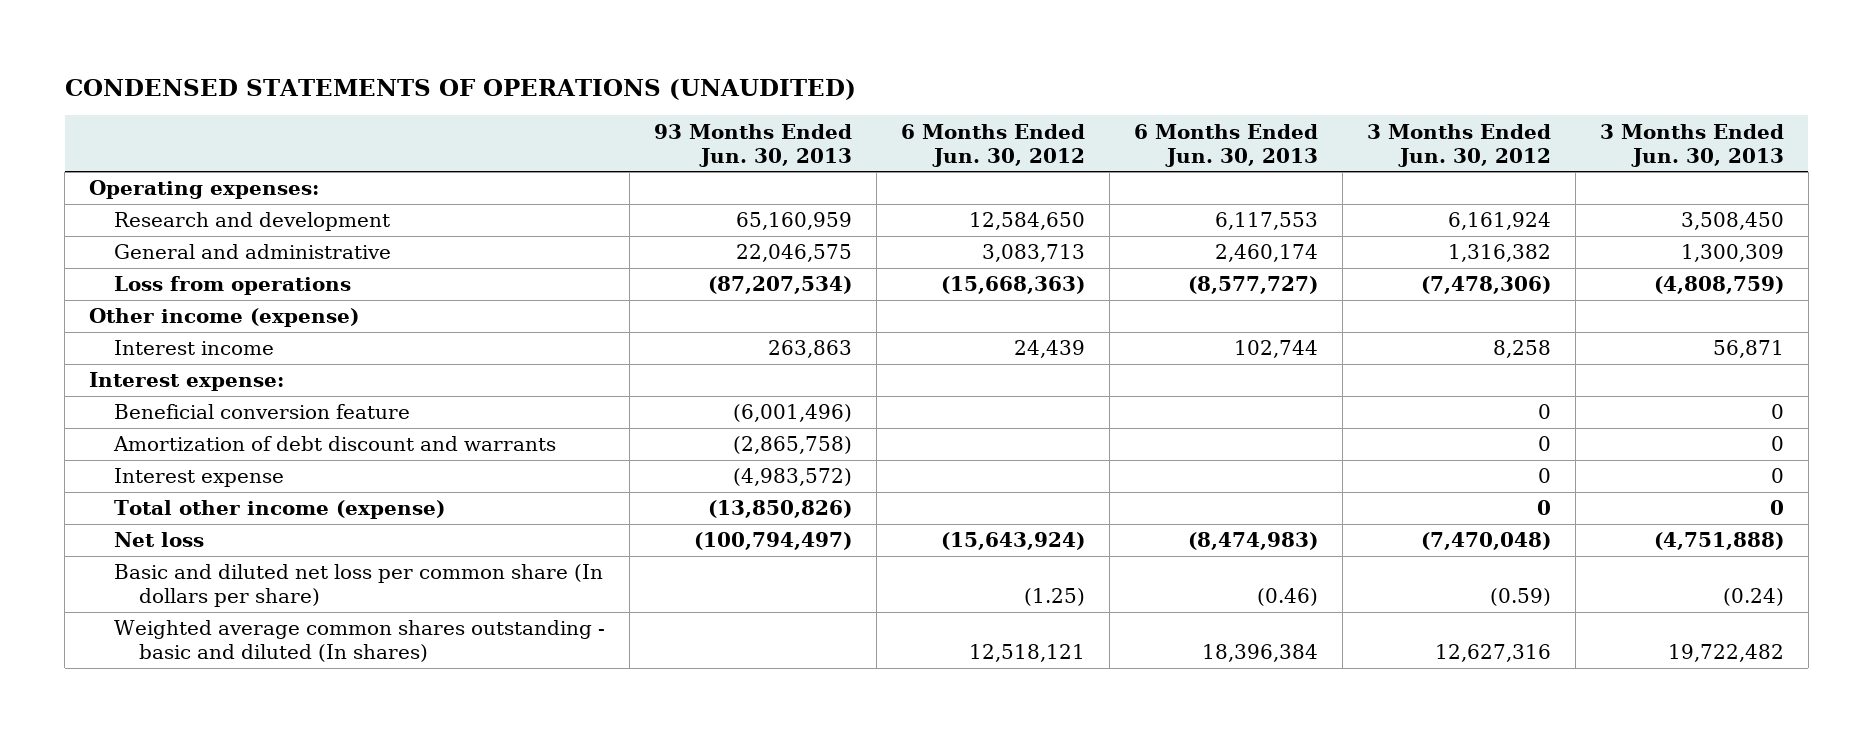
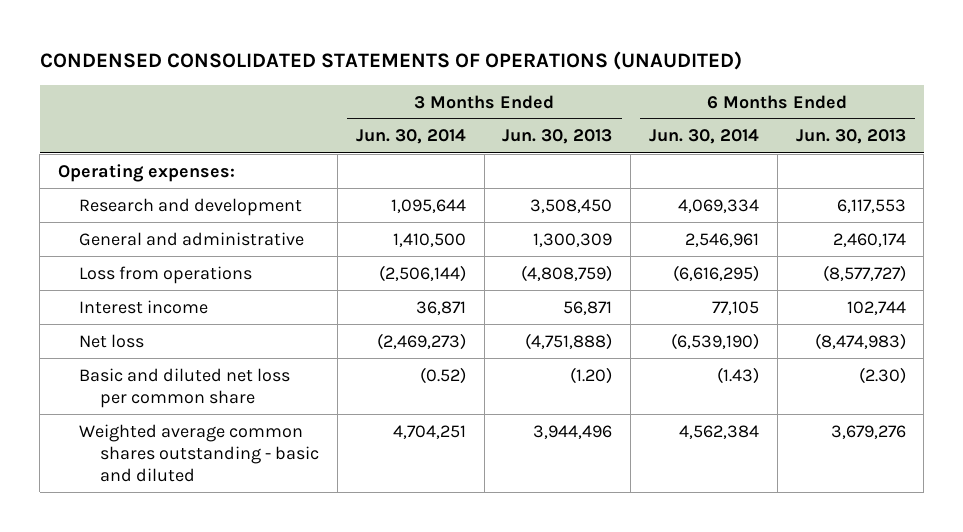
- CONDENSED STATEMENTS OF OPERATIONS (UNAUDITED)
+ CONDENSED CONSOLIDATED STATEMENTS OF OPERATIONS (UNAUDITED)
- | 93 Months Ended Jun. 30, 2013 | 6 Months Ended Jun. 30, 2012 | 6 Months Ended Jun. 30, 2013 | 3 Months Ended Jun. 30, 2012 | 3 Months Ended Jun. 30, 2013
+ | 3 Months Ended Jun. 30, 2014 | 3 Months Ended Jun. 30, 2013 | 6 Months Ended Jun. 30, 2014 | 6 Months Ended Jun. 30, 2013
- Other income (expense)
- Interest expense:
- Beneficial conversion feature | (6,001,496) | | | 0 | 0
- Amortization of debt discount and warrants | (2,865,758) | | | 0 | 0
- Interest expense | (4,983,572) | | | 0 | 0
- Total other income (expense) | (13,850,826) | | | 0 | 0
- Basic and diluted net loss per common share (In dollars per share) | | (1.25) | (0.46) | (0.59) | (0.24)
- Weighted average common shares outstanding - basic and diluted (In shares) | | 12,518,121 | 18,396,384 | 12,627,316 | 19,722,482
+ Basic and diluted net loss per common share | (0.52) | (1.20) | (1.43) | (2.30)
+ Weighted average common shares outstanding - basic and diluted | 4,704,251 | 3,944,496 | 4,562,384 | 3,679,276

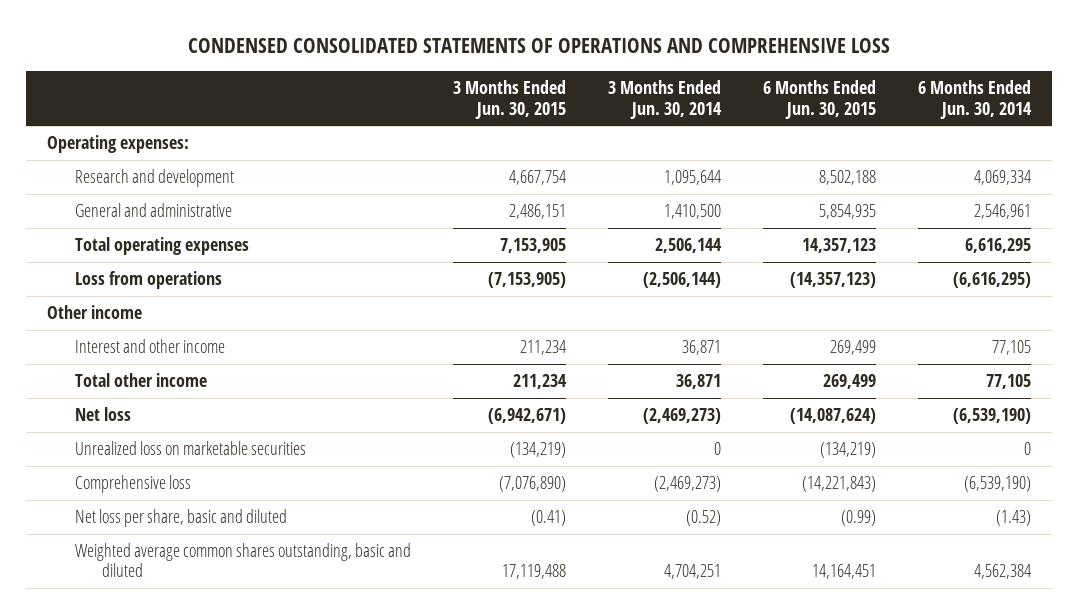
- CONDENSED CONSOLIDATED STATEMENTS OF OPERATIONS (UNAUDITED)
+ CONDENSED CONSOLIDATED STATEMENTS OF OPERATIONS AND COMPREHENSIVE LOSS
- | 3 Months Ended Jun. 30, 2014 | 3 Months Ended Jun. 30, 2013 | 6 Months Ended Jun. 30, 2014 | 6 Months Ended Jun. 30, 2013
+ | 3 Months Ended Jun. 30, 2015 | 3 Months Ended Jun. 30, 2014 | 6 Months Ended Jun. 30, 2015 | 6 Months Ended Jun. 30, 2014
+ Total operating expenses | 7,153,905 | 2,506,144 | 14,357,123 | 6,616,295
- Interest income | 36,871 | 56,871 | 77,105 | 102,744
+ Other income
+ Interest and other income | 211,234 | 36,871 | 269,499 | 77,105
+ Total other income | 211,234 | 36,871 | 269,499 | 77,105
- Basic and diluted net loss per common share | (0.52) | (1.20) | (1.43) | (2.30)
- Weighted average common shares outstanding - basic and diluted | 4,704,251 | 3,944,496 | 4,562,384 | 3,679,276
+ Unrealized loss on marketable securities | (134,219) | 0 | (134,219) | 0
+ Comprehensive loss | (7,076,890) | (2,469,273) | (14,221,843) | (6,539,190)
+ Net loss per share, basic and diluted | (0.41) | (0.52) | (0.99) | (1.43)
+ Weighted average common shares outstanding, basic and diluted | 17,119,488 | 4,704,251 | 14,164,451 | 4,562,384

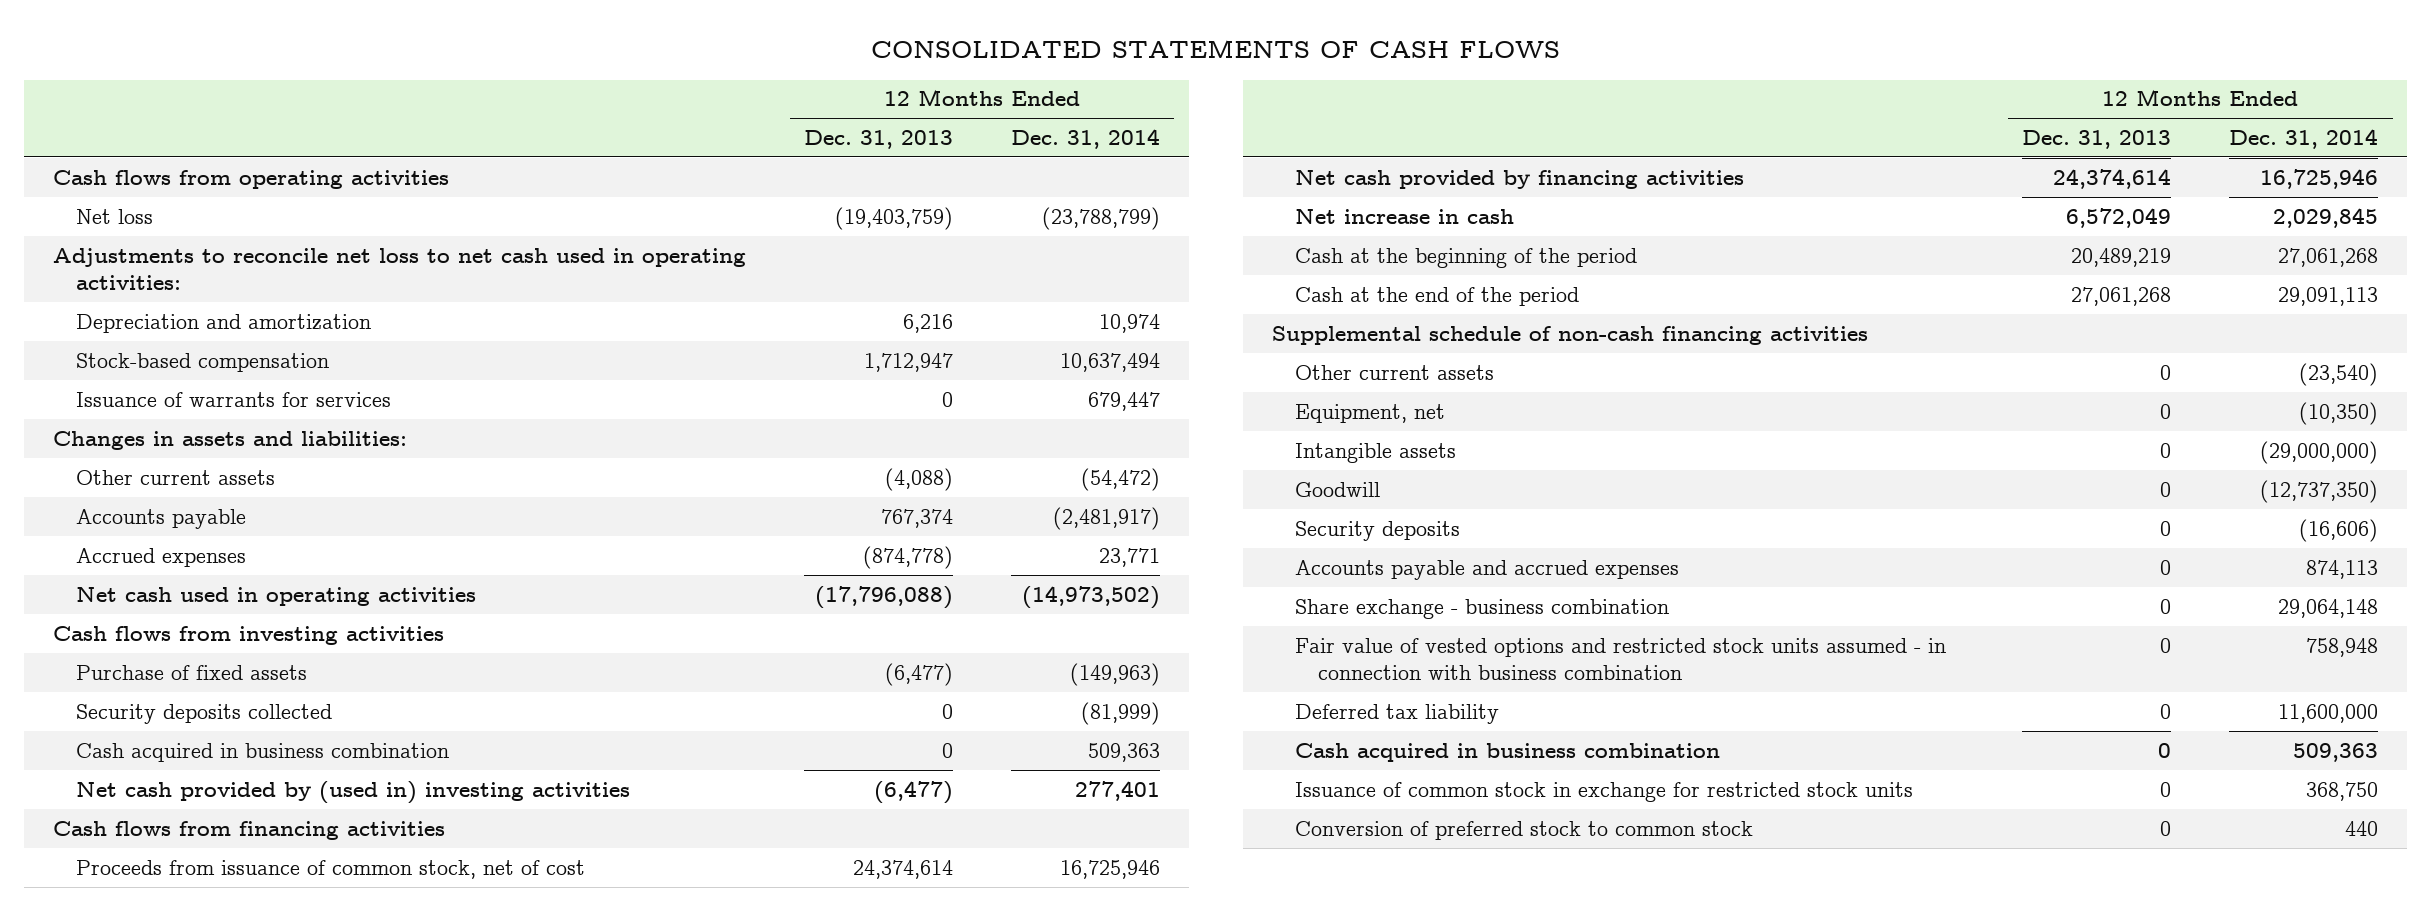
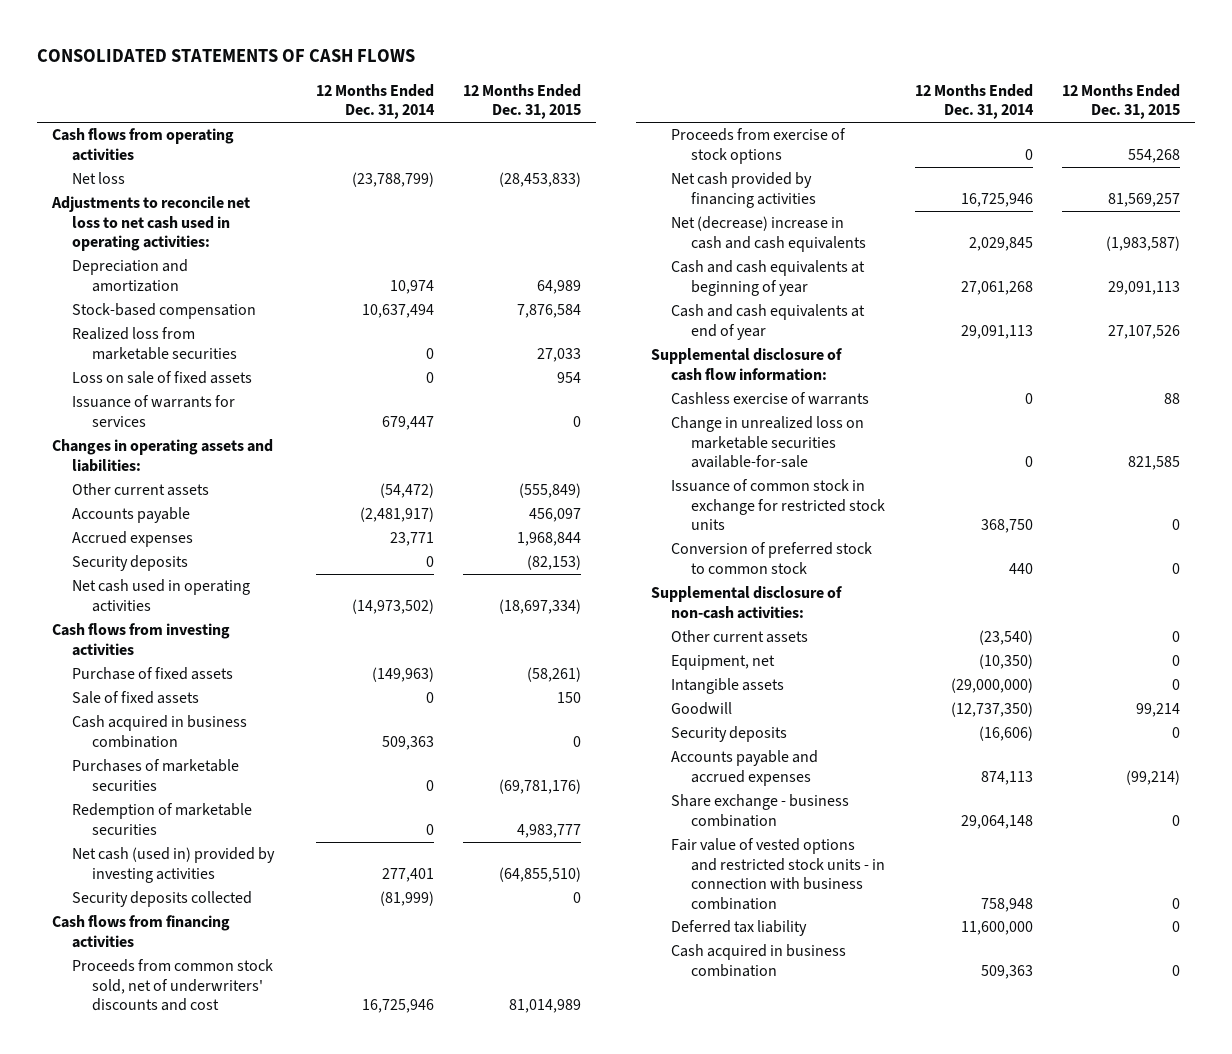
- | 12 Months Ended Dec. 31, 2013 | 12 Months Ended Dec. 31, 2014
+ | 12 Months Ended Dec. 31, 2014 | 12 Months Ended Dec. 31, 2015
+ Realized loss from marketable securities | 0 | 27,033
+ Loss on sale of fixed assets | 0 | 954
- Changes in assets and liabilities:
+ Changes in operating assets and liabilities:
+ Security deposits | 0 | (82,153)
+ Sale of fixed assets | 0 | 150
- Net cash provided by (used in) investing activities | (6,477) | 277,401
+ Purchases of marketable securities | 0 | (69,781,176)
+ Redemption of marketable securities | 0 | 4,983,777
+ Net cash (used in) provided by investing activities | 277,401 | (64,855,510)
moved down: Security deposits collected | (81,999) | 0
- Proceeds from issuance of common stock, net of cost | 24,374,614 | 16,725,946
+ Proceeds from common stock sold, net of underwriters' discounts and cost | 16,725,946 | 81,014,989
+ Proceeds from exercise of stock options | 0 | 554,268
- Net increase in cash | 6,572,049 | 2,029,845
- Cash at the beginning of the period | 20,489,219 | 27,061,268
- Cash at the end of the period | 27,061,268 | 29,091,113
- Supplemental schedule of non-cash financing activities
+ Net (decrease) increase in cash and cash equivalents | 2,029,845 | (1,983,587)
+ Cash and cash equivalents at beginning of year | 27,061,268 | 29,091,113
+ Cash and cash equivalents at end of year | 29,091,113 | 27,107,526
+ Supplemental disclosure of cash flow information:
+ Cashless exercise of warrants | 0 | 88
+ Change in unrealized loss on marketable securities available-for-sale | 0 | 821,585
moved up: Issuance of common stock in exchange for restricted stock units | 368,750 | 0
moved up: Conversion of preferred stock to common stock | 440 | 0
+ Supplemental disclosure of non-cash activities:
- Fair value of vested options and restricted stock units assumed - in connection with business combination | 0 | 758,948
+ Fair value of vested options and restricted stock units - in connection with business combination | 758,948 | 0

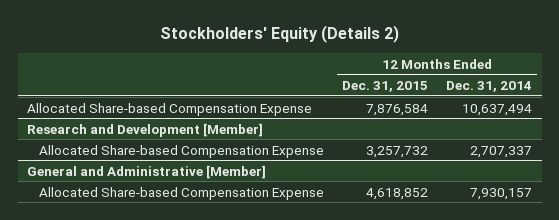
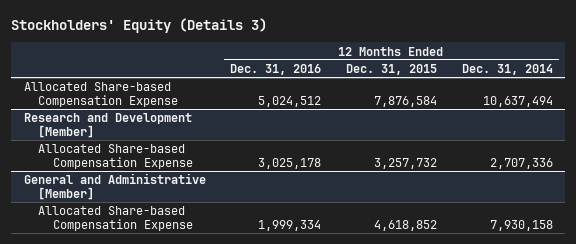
- Stockholders' Equity (Details 2)
+ Stockholders' Equity (Details 3)
- | 12 Months Ended Dec. 31, 2015 | 12 Months Ended Dec. 31, 2014
+ | 12 Months Ended Dec. 31, 2016 | 12 Months Ended Dec. 31, 2015 | 12 Months Ended Dec. 31, 2014
@ Research and Development [Member]
- Allocated Share-based Compensation Expense | 3,257,732 | 2,707,337
+ Allocated Share-based Compensation Expense | 3,025,178 | 3,257,732 | 2,707,336
@ General and Administrative [Member]
- Allocated Share-based Compensation Expense | 4,618,852 | 7,930,157
+ Allocated Share-based Compensation Expense | 1,999,334 | 4,618,852 | 7,930,158

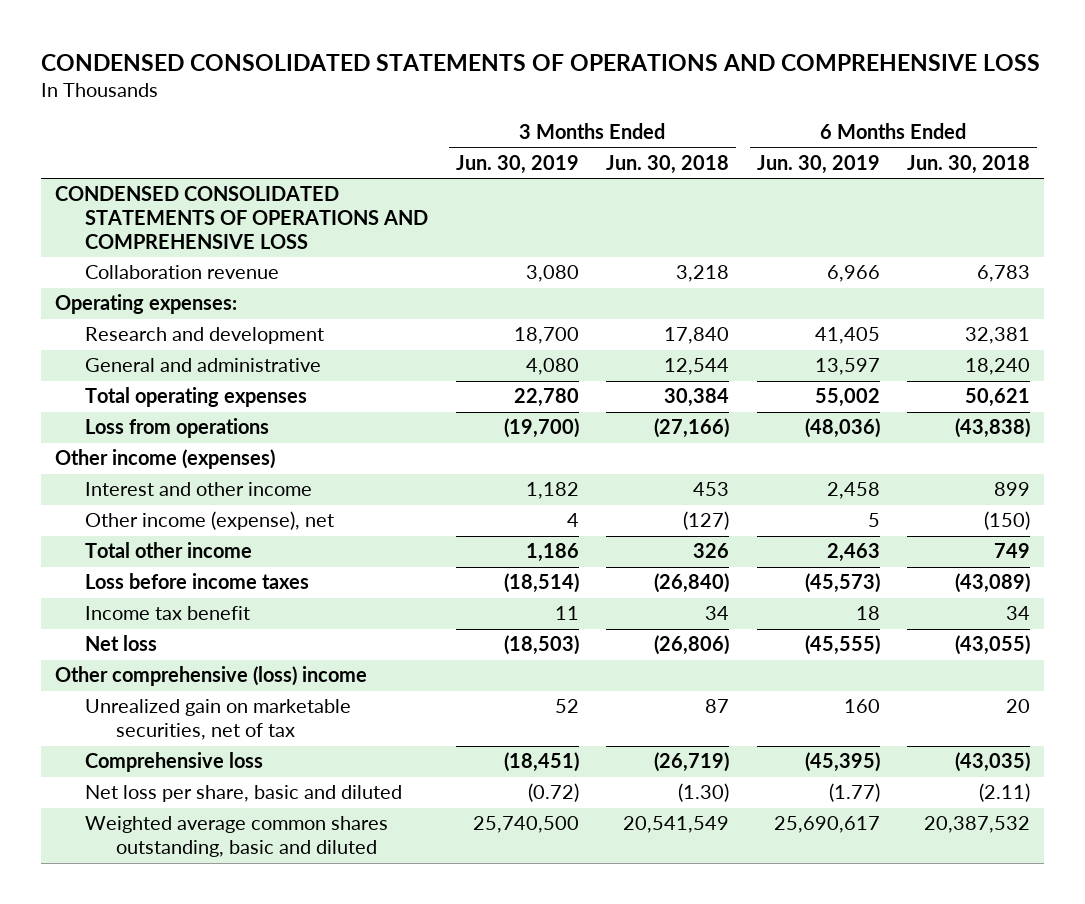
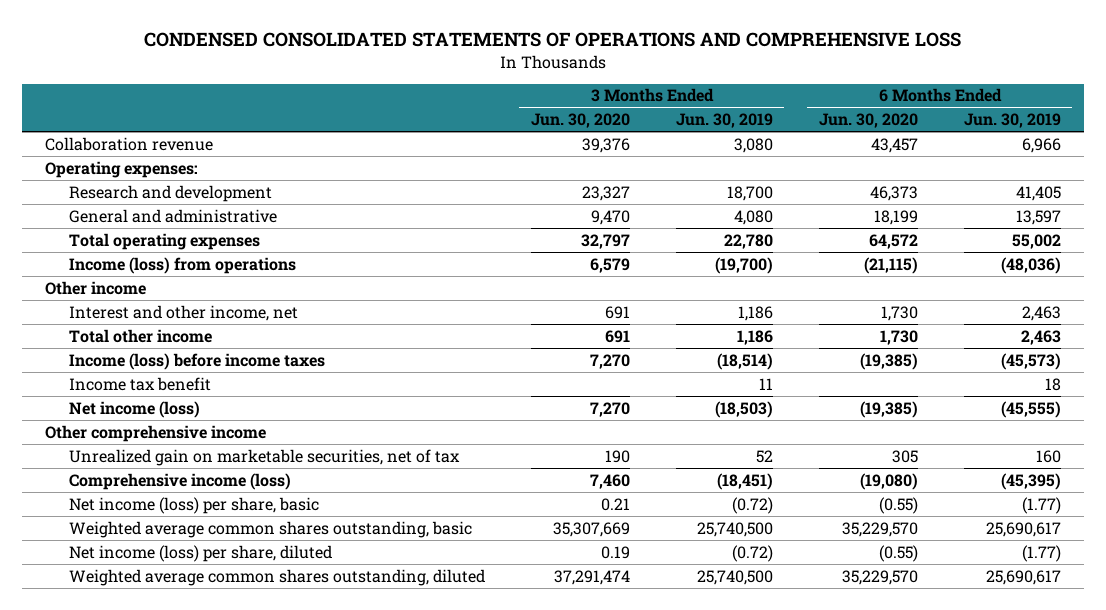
- | 3 Months Ended Jun. 30, 2019 | 3 Months Ended Jun. 30, 2018 | 6 Months Ended Jun. 30, 2019 | 6 Months Ended Jun. 30, 2018
+ | 3 Months Ended Jun. 30, 2020 | 3 Months Ended Jun. 30, 2019 | 6 Months Ended Jun. 30, 2020 | 6 Months Ended Jun. 30, 2019
- CONDENSED CONSOLIDATED STATEMENTS OF OPERATIONS AND COMPREHENSIVE LOSS
- Loss from operations | (19,700) | (27,166) | (48,036) | (43,838)
- Other income (expenses)
- Interest and other income | 1,182 | 453 | 2,458 | 899
- Other income (expense), net | 4 | (127) | 5 | (150)
+ Income (loss) from operations | 6,579 | (19,700) | (21,115) | (48,036)
+ Other income
+ Interest and other income, net | 691 | 1,186 | 1,730 | 2,463
- Loss before income taxes | (18,514) | (26,840) | (45,573) | (43,089)
+ Income (loss) before income taxes | 7,270 | (18,514) | (19,385) | (45,573)
- Net loss | (18,503) | (26,806) | (45,555) | (43,055)
- Other comprehensive (loss) income
+ Net income (loss) | 7,270 | (18,503) | (19,385) | (45,555)
+ Other comprehensive income
- Comprehensive loss | (18,451) | (26,719) | (45,395) | (43,035)
- Net loss per share, basic and diluted | (0.72) | (1.30) | (1.77) | (2.11)
- Weighted average common shares outstanding, basic and diluted | 25,740,500 | 20,541,549 | 25,690,617 | 20,387,532
+ Comprehensive income (loss) | 7,460 | (18,451) | (19,080) | (45,395)
+ Net income (loss) per share, basic | 0.21 | (0.72) | (0.55) | (1.77)
+ Weighted average common shares outstanding, basic | 35,307,669 | 25,740,500 | 35,229,570 | 25,690,617
+ Net income (loss) per share, diluted | 0.19 | (0.72) | (0.55) | (1.77)
+ Weighted average common shares outstanding, diluted | 37,291,474 | 25,740,500 | 35,229,570 | 25,690,617

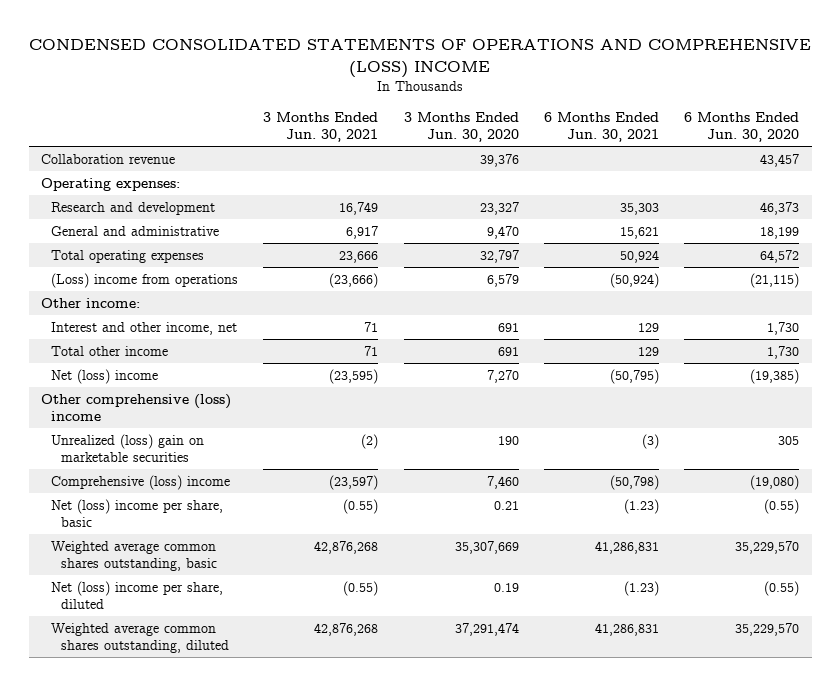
- CONDENSED CONSOLIDATED STATEMENTS OF OPERATIONS AND COMPREHENSIVE LOSS
+ CONDENSED CONSOLIDATED STATEMENTS OF OPERATIONS AND COMPREHENSIVE (LOSS) INCOME
- | 3 Months Ended Jun. 30, 2020 | 3 Months Ended Jun. 30, 2019 | 6 Months Ended Jun. 30, 2020 | 6 Months Ended Jun. 30, 2019
+ | 3 Months Ended Jun. 30, 2021 | 3 Months Ended Jun. 30, 2020 | 6 Months Ended Jun. 30, 2021 | 6 Months Ended Jun. 30, 2020
- Income (loss) from operations | 6,579 | (19,700) | (21,115) | (48,036)
- Other income
+ (Loss) income from operations | (23,666) | 6,579 | (50,924) | (21,115)
+ Other income:
- Income (loss) before income taxes | 7,270 | (18,514) | (19,385) | (45,573)
- Income tax benefit | | 11 | | 18
- Net income (loss) | 7,270 | (18,503) | (19,385) | (45,555)
- Other comprehensive income
- Unrealized gain on marketable securities, net of tax | 190 | 52 | 305 | 160
- Comprehensive income (loss) | 7,460 | (18,451) | (19,080) | (45,395)
- Net income (loss) per share, basic | 0.21 | (0.72) | (0.55) | (1.77)
+ Net (loss) income | (23,595) | 7,270 | (50,795) | (19,385)
+ Other comprehensive (loss) income
+ Unrealized (loss) gain on marketable securities | (2) | 190 | (3) | 305
+ Comprehensive (loss) income | (23,597) | 7,460 | (50,798) | (19,080)
+ Net (loss) income per share, basic | (0.55) | 0.21 | (1.23) | (0.55)
- Net income (loss) per share, diluted | 0.19 | (0.72) | (0.55) | (1.77)
+ Net (loss) income per share, diluted | (0.55) | 0.19 | (1.23) | (0.55)

